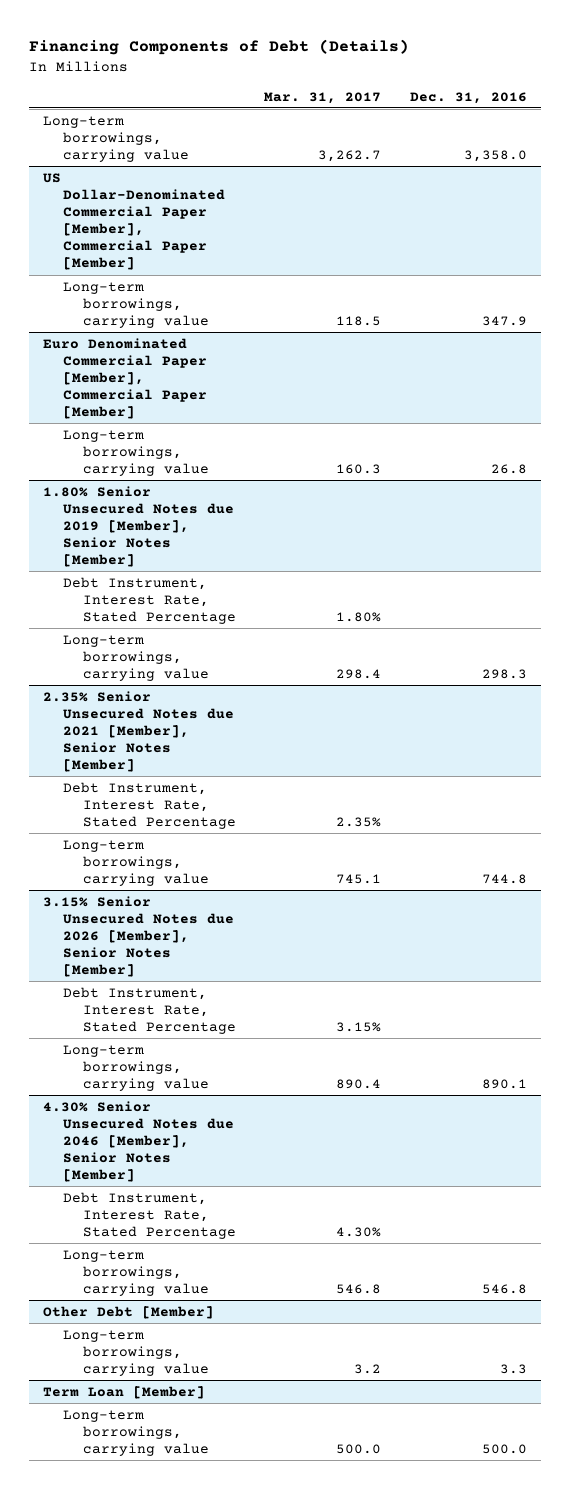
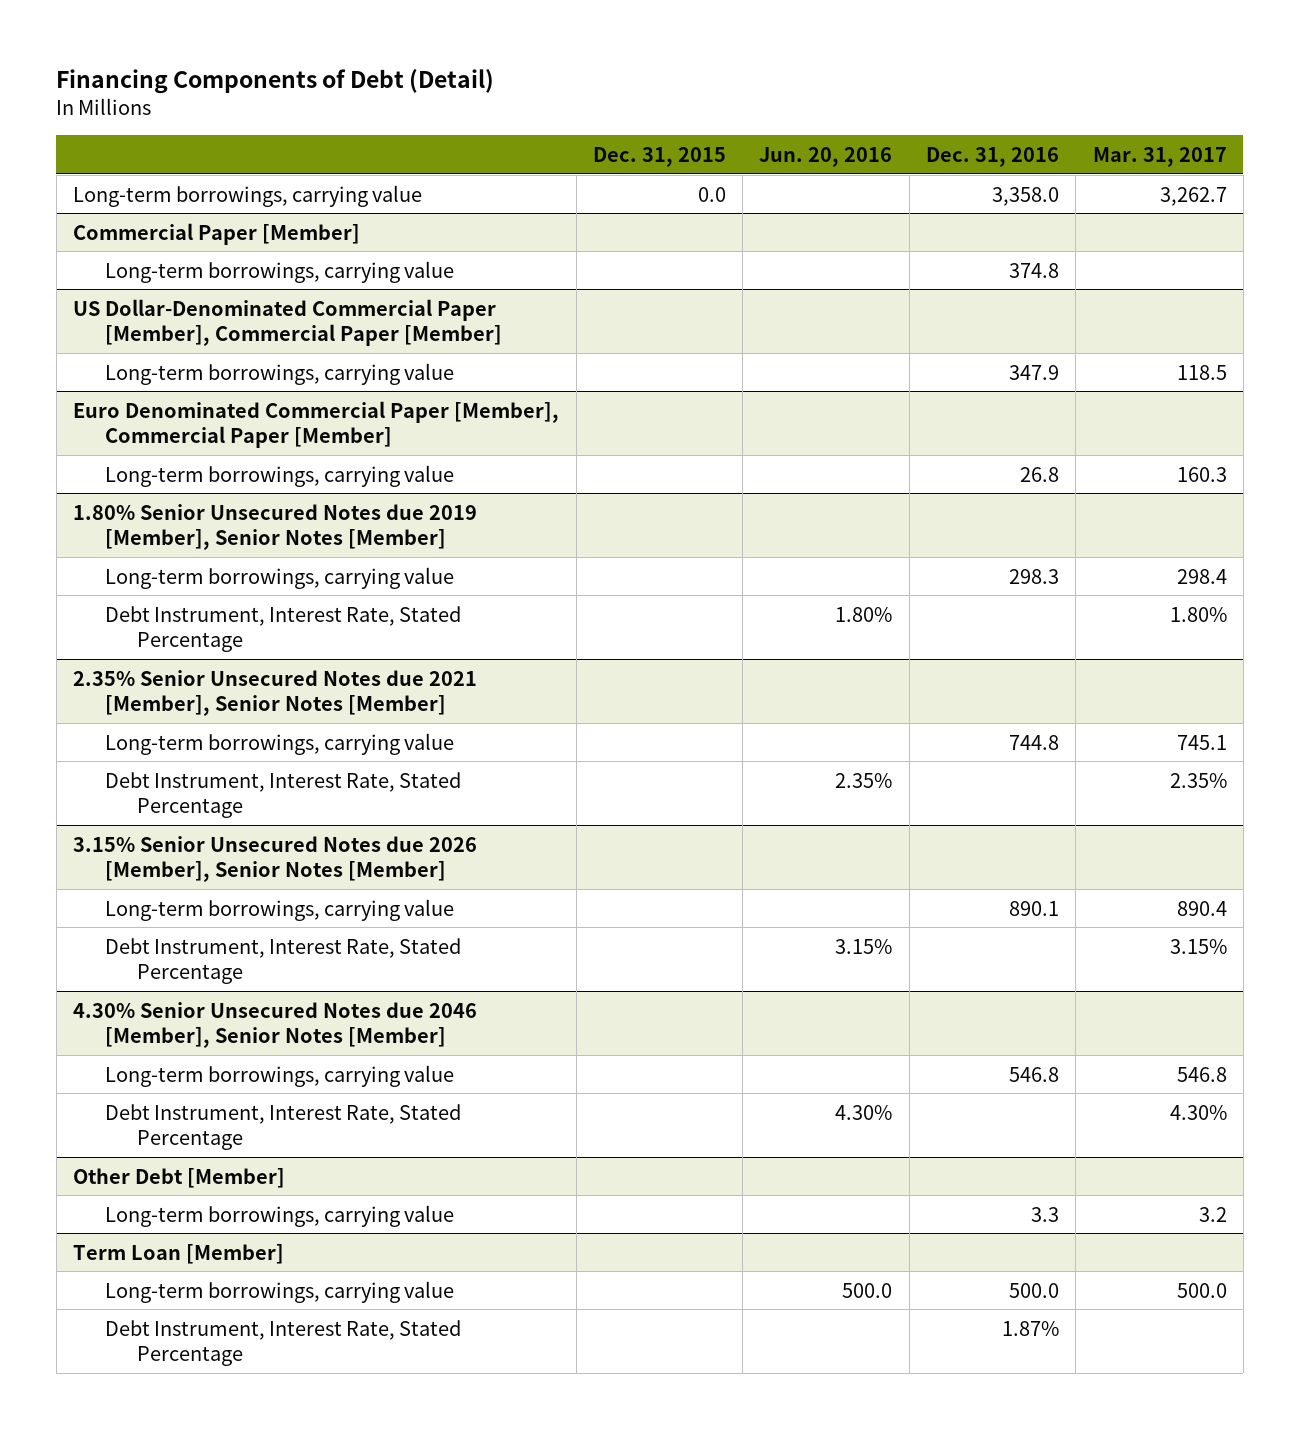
- Financing Components of Debt (Details)
+ Financing Components of Debt (Detail)
- | Mar. 31, 2017 | Dec. 31, 2016
+ | Dec. 31, 2015 | Jun. 20, 2016 | Dec. 31, 2016 | Mar. 31, 2017
+ Commercial Paper [Member]
+ Long-term borrowings, carrying value | | | 374.8 |
@ 1.80% Senior Unsecured Notes due 2019 [Member], Senior Notes [Member]
moved down: Debt Instrument, Interest Rate, Stated Percentage | | 1.80% | | 1.80%
@ 2.35% Senior Unsecured Notes due 2021 [Member], Senior Notes [Member]
moved down: Debt Instrument, Interest Rate, Stated Percentage | | 2.35% | | 2.35%
@ 3.15% Senior Unsecured Notes due 2026 [Member], Senior Notes [Member]
moved down: Debt Instrument, Interest Rate, Stated Percentage | | 3.15% | | 3.15%
@ 4.30% Senior Unsecured Notes due 2046 [Member], Senior Notes [Member]
moved down: Debt Instrument, Interest Rate, Stated Percentage | | 4.30% | | 4.30%
@ Term Loan [Member]
+ Debt Instrument, Interest Rate, Stated Percentage | | | 1.87% |

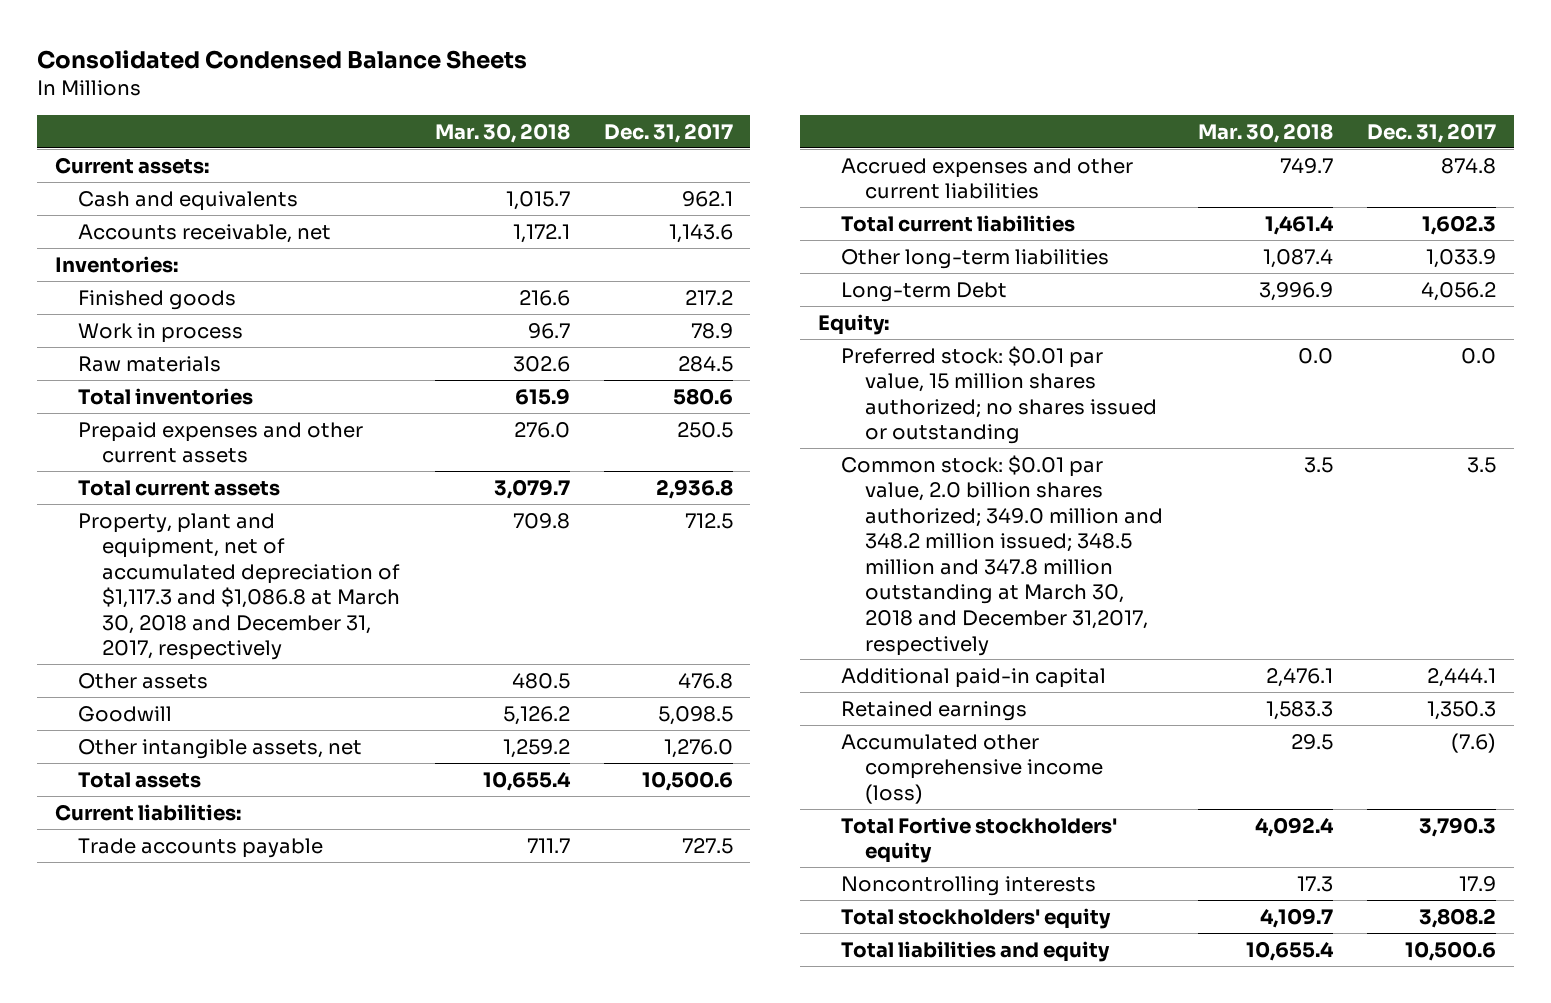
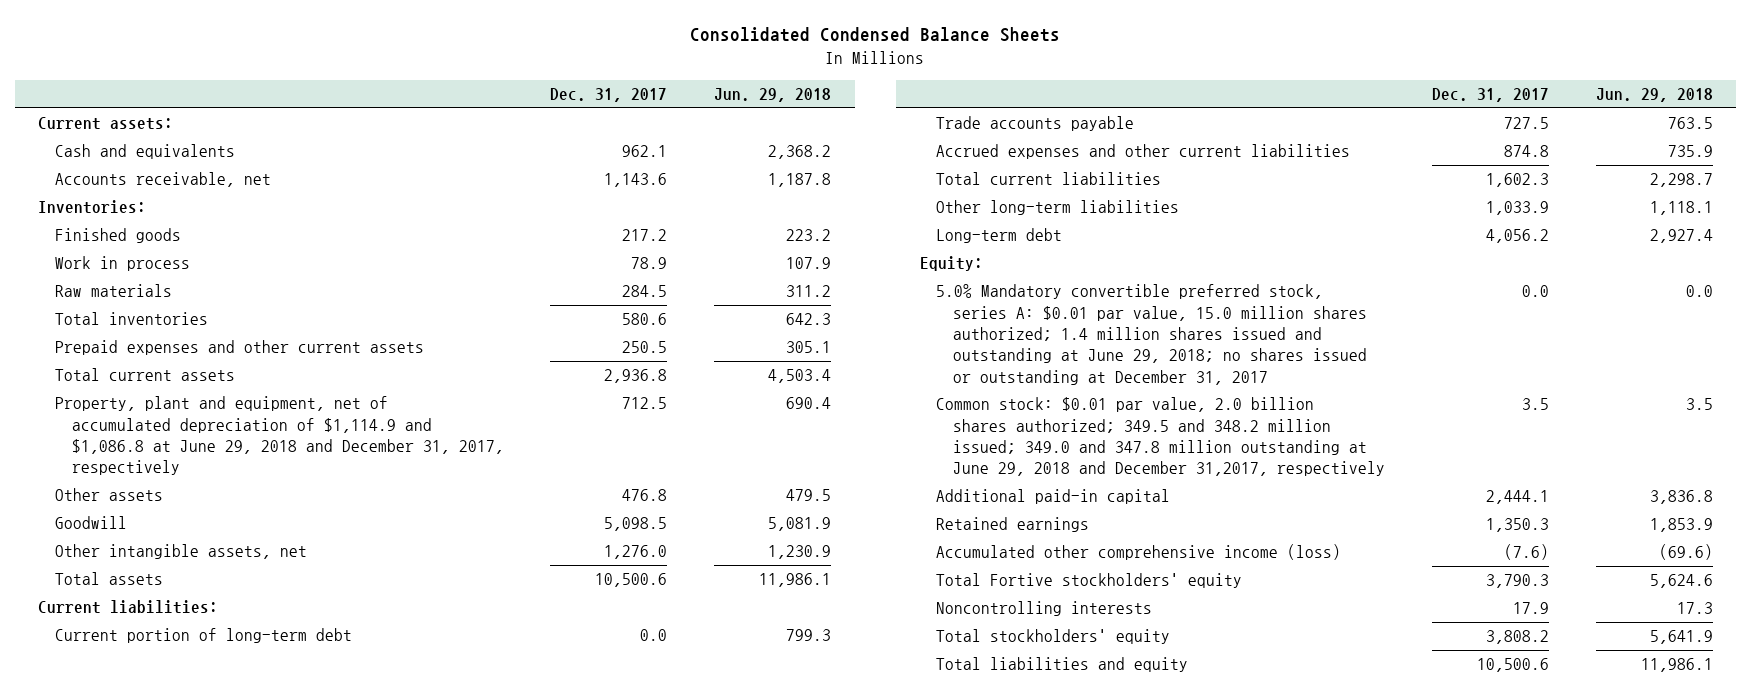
- | Mar. 30, 2018 | Dec. 31, 2017
+ | Dec. 31, 2017 | Jun. 29, 2018
- Property, plant and equipment, net of accumulated depreciation of $1,117.3 and $1,086.8 at March 30, 2018 and December 31, 2017, respectively | 709.8 | 712.5
+ Property, plant and equipment, net of accumulated depreciation of $1,114.9 and $1,086.8 at June 29, 2018 and December 31, 2017, respectively | 712.5 | 690.4
+ Current portion of long-term debt | 0.0 | 799.3
- Long-term Debt | 3,996.9 | 4,056.2
+ Long-term debt | 4,056.2 | 2,927.4
- Preferred stock: $0.01 par value, 15 million shares authorized; no shares issued or outstanding | 0.0 | 0.0
- Common stock: $0.01 par value, 2.0 billion shares authorized; 349.0 million and 348.2 million issued; 348.5 million and 347.8 million outstanding at March 30, 2018 and December 31,2017, respectively | 3.5 | 3.5
+ 5.0% Mandatory convertible preferred stock, series A: $0.01 par value, 15.0 million shares authorized; 1.4 million shares issued and outstanding at June 29, 2018; no shares issued or outstanding at December 31, 2017 | 0.0 | 0.0
+ Common stock: $0.01 par value, 2.0 billion shares authorized; 349.5 and 348.2 million issued; 349.0 and 347.8 million outstanding at June 29, 2018 and December 31,2017, respectively | 3.5 | 3.5

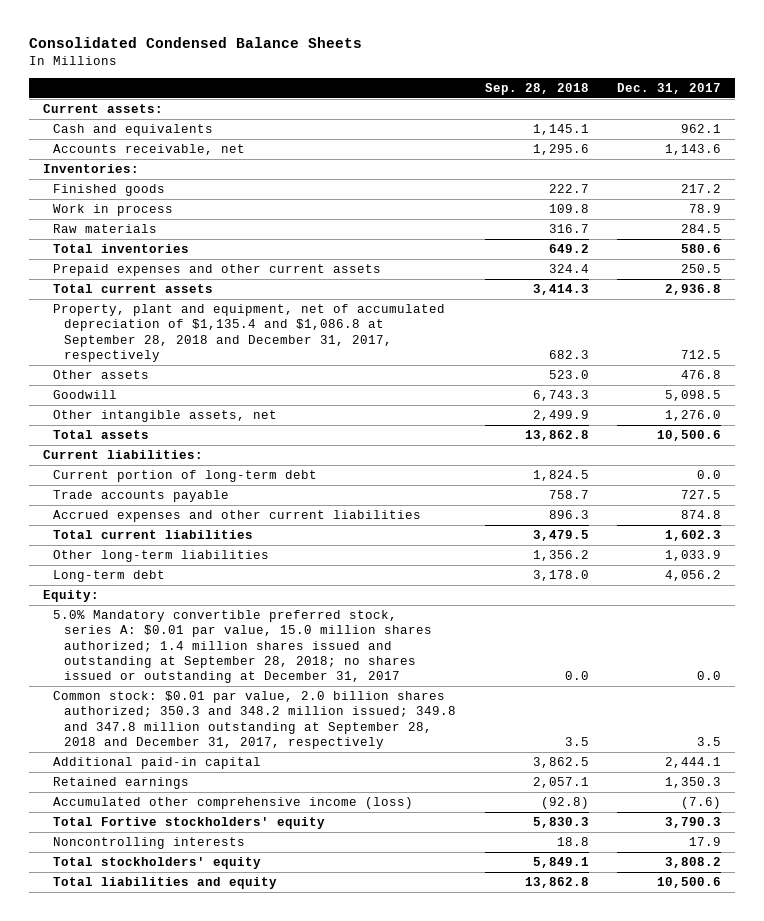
- | Dec. 31, 2017 | Jun. 29, 2018
+ | Sep. 28, 2018 | Dec. 31, 2017
- Property, plant and equipment, net of accumulated depreciation of $1,114.9 and $1,086.8 at June 29, 2018 and December 31, 2017, respectively | 712.5 | 690.4
+ Property, plant and equipment, net of accumulated depreciation of $1,135.4 and $1,086.8 at September 28, 2018 and December 31, 2017, respectively | 682.3 | 712.5
- 5.0% Mandatory convertible preferred stock, series A: $0.01 par value, 15.0 million shares authorized; 1.4 million shares issued and outstanding at June 29, 2018; no shares issued or outstanding at December 31, 2017 | 0.0 | 0.0
- Common stock: $0.01 par value, 2.0 billion shares authorized; 349.5 and 348.2 million issued; 349.0 and 347.8 million outstanding at June 29, 2018 and December 31,2017, respectively | 3.5 | 3.5
+ 5.0% Mandatory convertible preferred stock, series A: $0.01 par value, 15.0 million shares authorized; 1.4 million shares issued and outstanding at September 28, 2018; no shares issued or outstanding at December 31, 2017 | 0.0 | 0.0
+ Common stock: $0.01 par value, 2.0 billion shares authorized; 350.3 and 348.2 million issued; 349.8 and 347.8 million outstanding at September 28, 2018 and December 31, 2017, respectively | 3.5 | 3.5

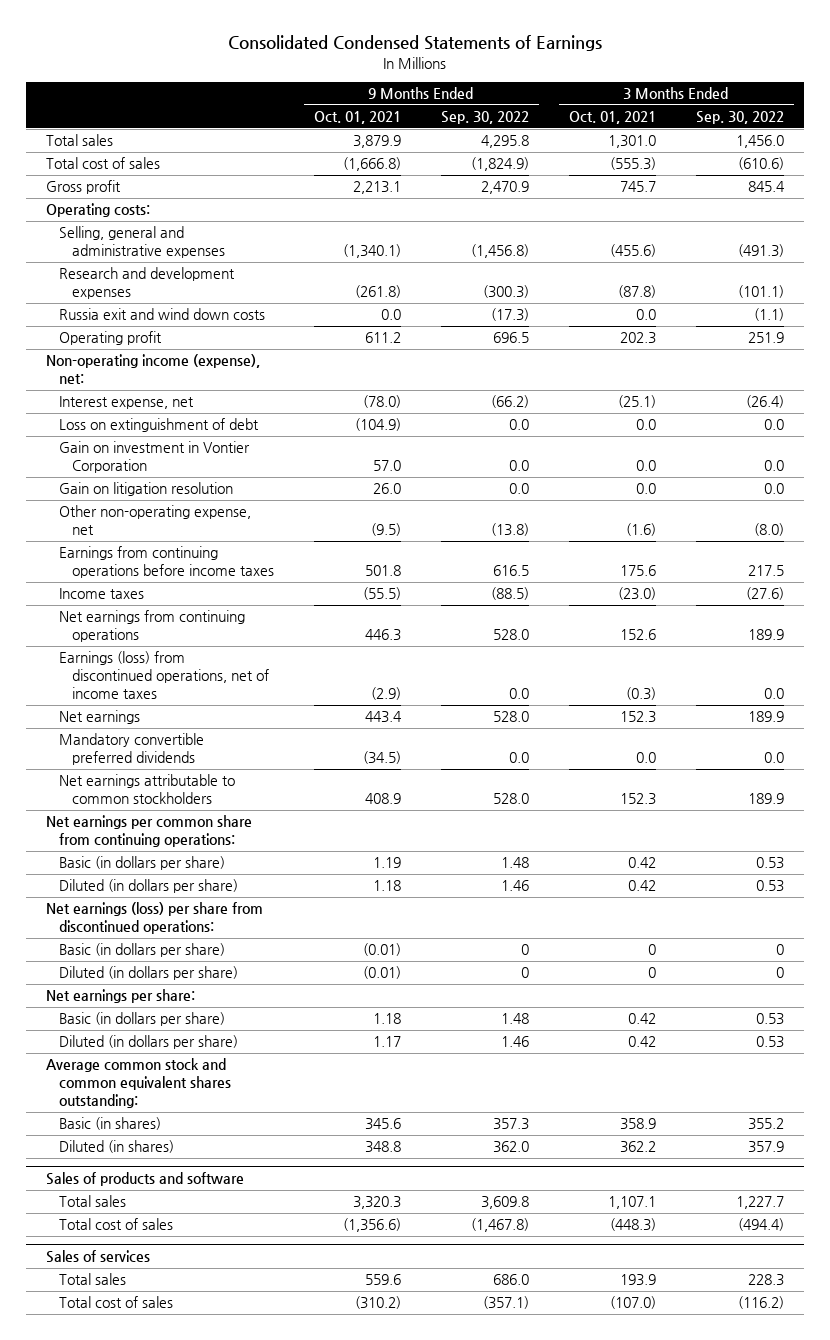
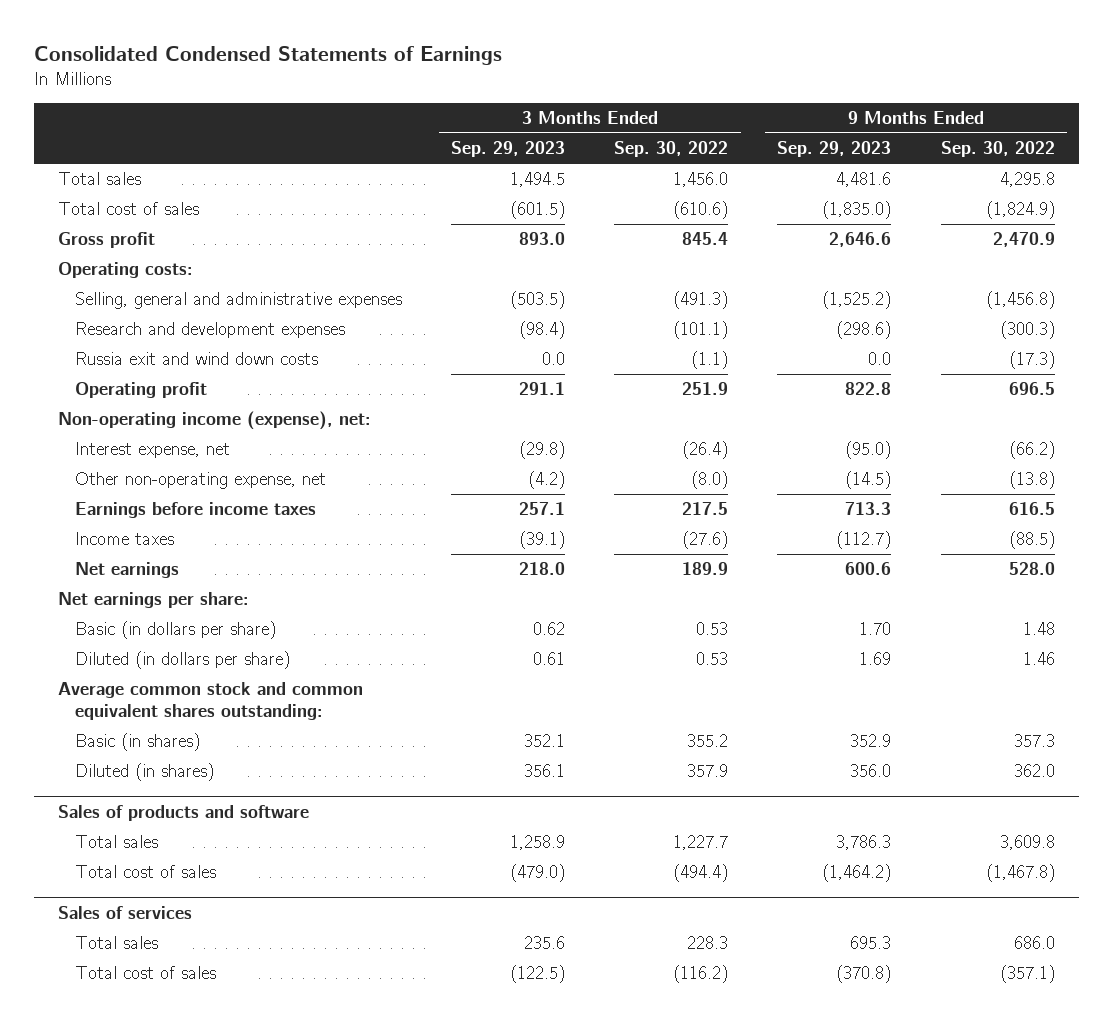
- | 9 Months Ended Oct. 01, 2021 | 9 Months Ended Sep. 30, 2022 | 3 Months Ended Oct. 01, 2021 | 3 Months Ended Sep. 30, 2022
+ | 3 Months Ended Sep. 29, 2023 | 3 Months Ended Sep. 30, 2022 | 9 Months Ended Sep. 29, 2023 | 9 Months Ended Sep. 30, 2022
- Loss on extinguishment of debt | (104.9) | 0.0 | 0.0 | 0.0
- Gain on investment in Vontier Corporation | 57.0 | 0.0 | 0.0 | 0.0
- Gain on litigation resolution | 26.0 | 0.0 | 0.0 | 0.0
- Earnings from continuing operations before income taxes | 501.8 | 616.5 | 175.6 | 217.5
+ Earnings before income taxes | 257.1 | 217.5 | 713.3 | 616.5
- Net earnings from continuing operations | 446.3 | 528.0 | 152.6 | 189.9
- Earnings (loss) from discontinued operations, net of income taxes | (2.9) | 0.0 | (0.3) | 0.0
- Mandatory convertible preferred dividends | (34.5) | 0.0 | 0.0 | 0.0
- Net earnings attributable to common stockholders | 408.9 | 528.0 | 152.3 | 189.9
- Net earnings per common share from continuing operations:
- Basic (in dollars per share) | 1.19 | 1.48 | 0.42 | 0.53
- Diluted (in dollars per share) | 1.18 | 1.46 | 0.42 | 0.53
- Net earnings (loss) per share from discontinued operations:
- Basic (in dollars per share) | (0.01) | 0 | 0 | 0
- Diluted (in dollars per share) | (0.01) | 0 | 0 | 0

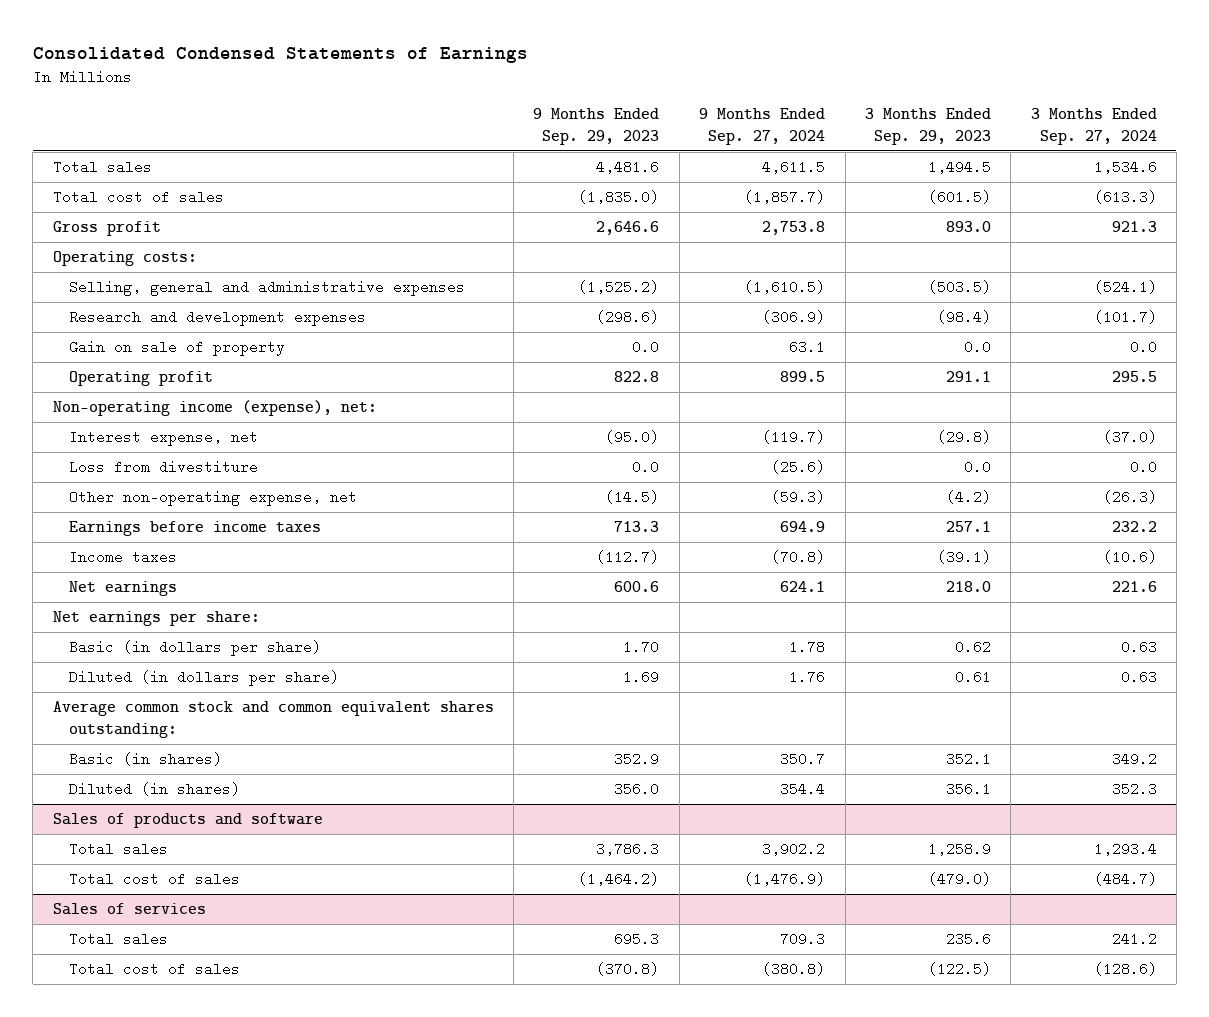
- | 3 Months Ended Sep. 29, 2023 | 3 Months Ended Sep. 30, 2022 | 9 Months Ended Sep. 29, 2023 | 9 Months Ended Sep. 30, 2022
+ | 9 Months Ended Sep. 29, 2023 | 9 Months Ended Sep. 27, 2024 | 3 Months Ended Sep. 29, 2023 | 3 Months Ended Sep. 27, 2024
- Russia exit and wind down costs | 0.0 | (1.1) | 0.0 | (17.3)
+ Gain on sale of property | 0.0 | 63.1 | 0.0 | 0.0
+ Loss from divestiture | 0.0 | (25.6) | 0.0 | 0.0

